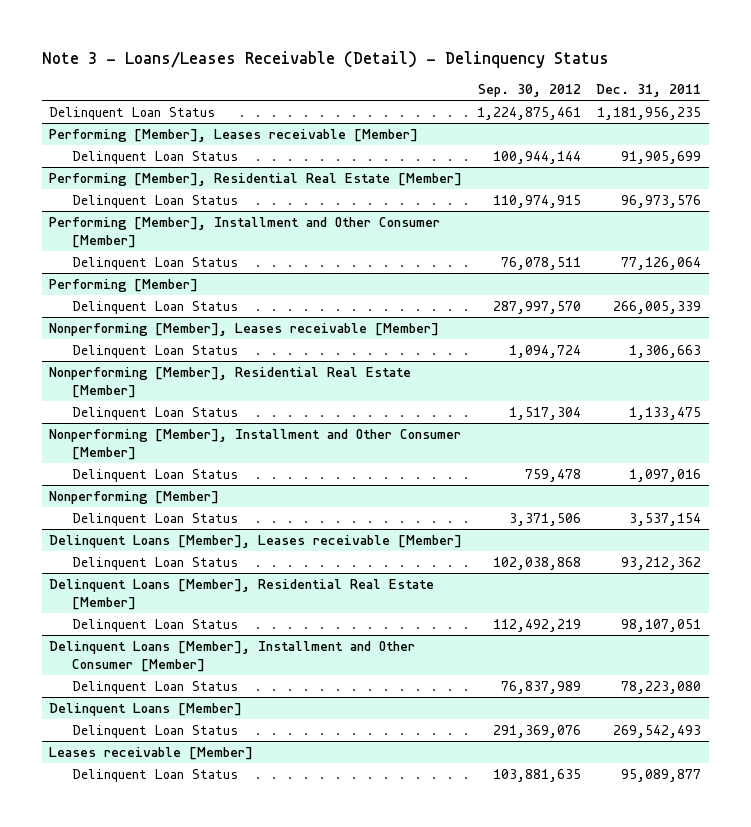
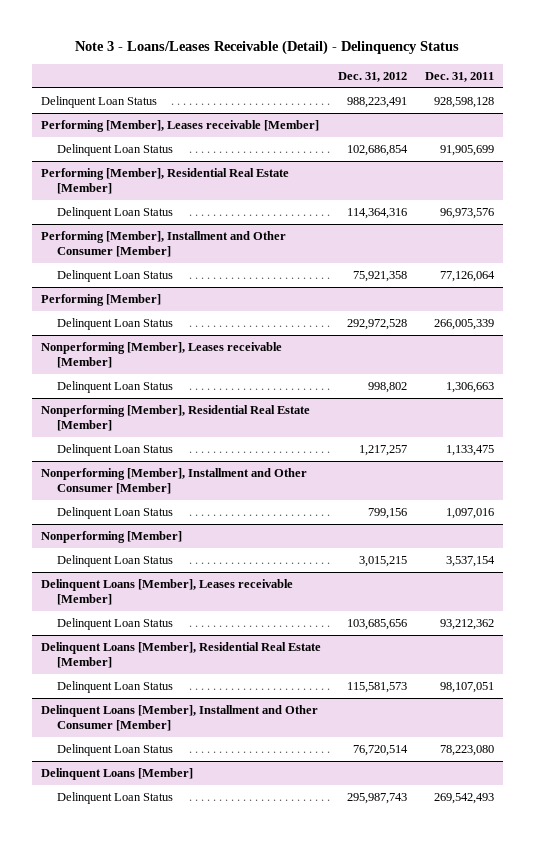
- | Sep. 30, 2012 | Dec. 31, 2011
+ | Dec. 31, 2012 | Dec. 31, 2011
- Delinquent Loan Status | 1,224,875,461 | 1,181,956,235
+ Delinquent Loan Status | 988,223,491 | 928,598,128
- Leases receivable [Member]
- Delinquent Loan Status | 103,881,635 | 95,089,877

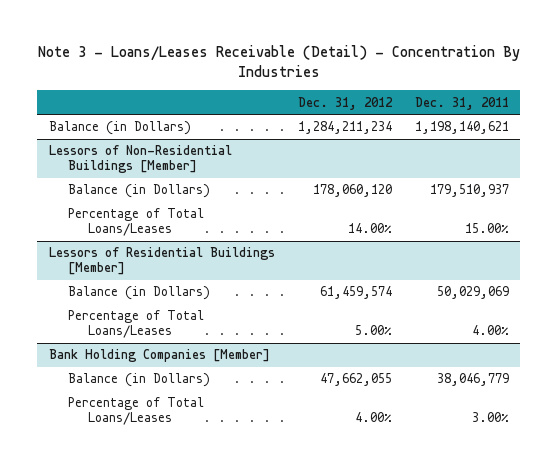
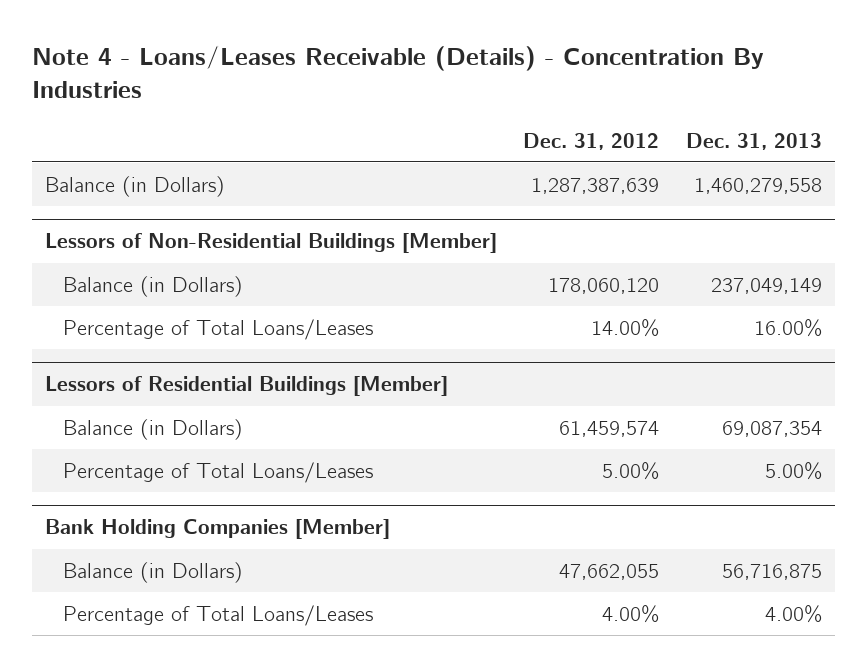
- Note 3 - Loans/Leases Receivable (Detail) - Concentration By Industries
+ Note 4 - Loans/Leases Receivable (Details) - Concentration By Industries
- | Dec. 31, 2012 | Dec. 31, 2011
+ | Dec. 31, 2012 | Dec. 31, 2013
- Balance (in Dollars) | 1,284,211,234 | 1,198,140,621
+ Balance (in Dollars) | 1,287,387,639 | 1,460,279,558

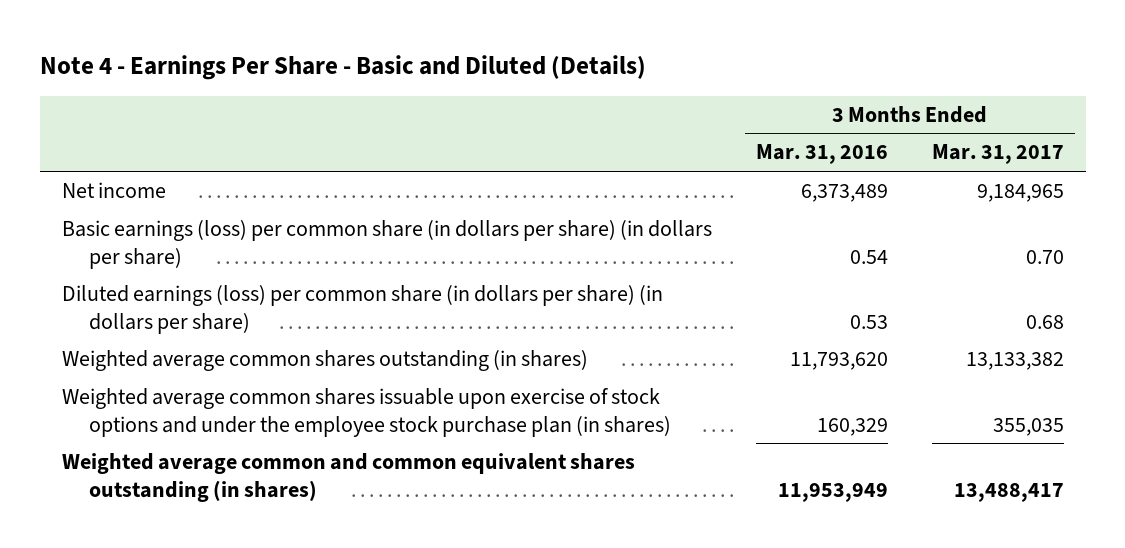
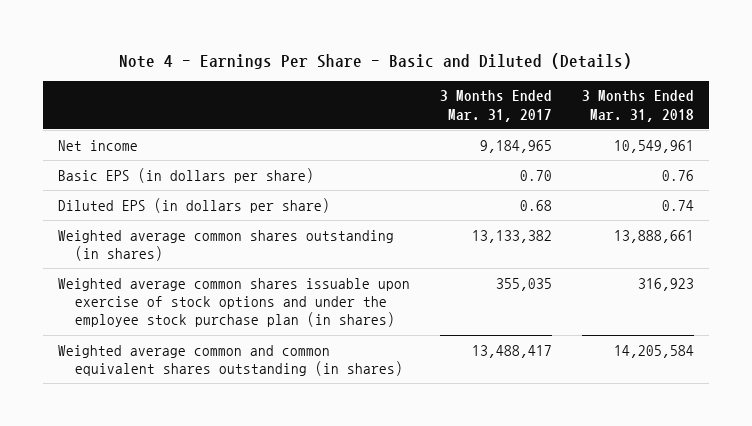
- | 3 Months Ended Mar. 31, 2016 | 3 Months Ended Mar. 31, 2017
+ | 3 Months Ended Mar. 31, 2017 | 3 Months Ended Mar. 31, 2018
- Basic earnings (loss) per common share (in dollars per share) (in dollars per share) | 0.54 | 0.70
- Diluted earnings (loss) per common share (in dollars per share) (in dollars per share) | 0.53 | 0.68
+ Basic EPS (in dollars per share) | 0.70 | 0.76
+ Diluted EPS (in dollars per share) | 0.68 | 0.74

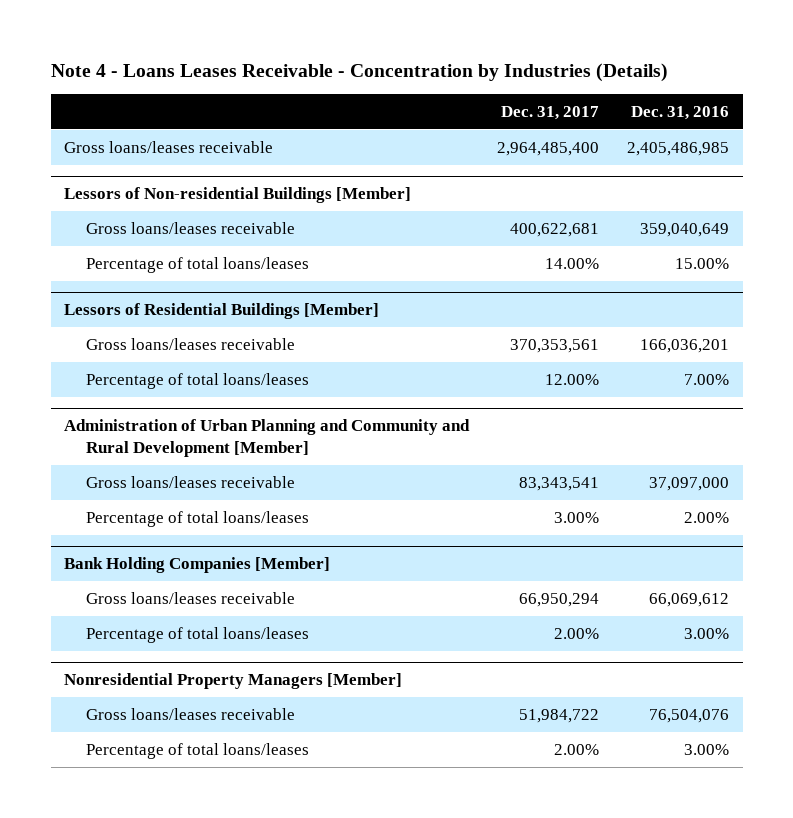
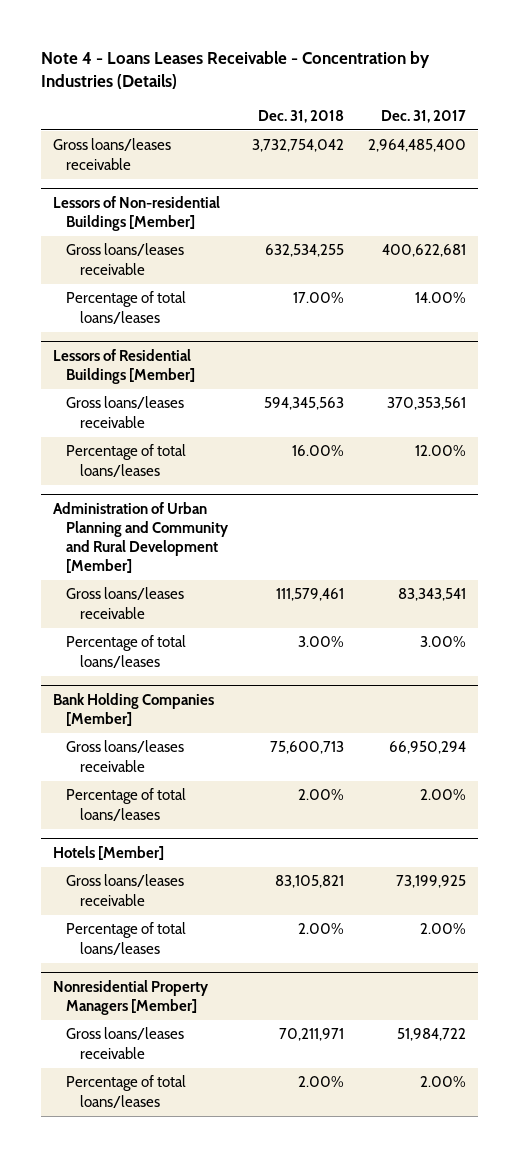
- | Dec. 31, 2017 | Dec. 31, 2016
+ | Dec. 31, 2018 | Dec. 31, 2017
+ Hotels [Member]
+ Gross loans/leases receivable | 83,105,821 | 73,199,925
+ Percentage of total loans/leases | 2.00% | 2.00%

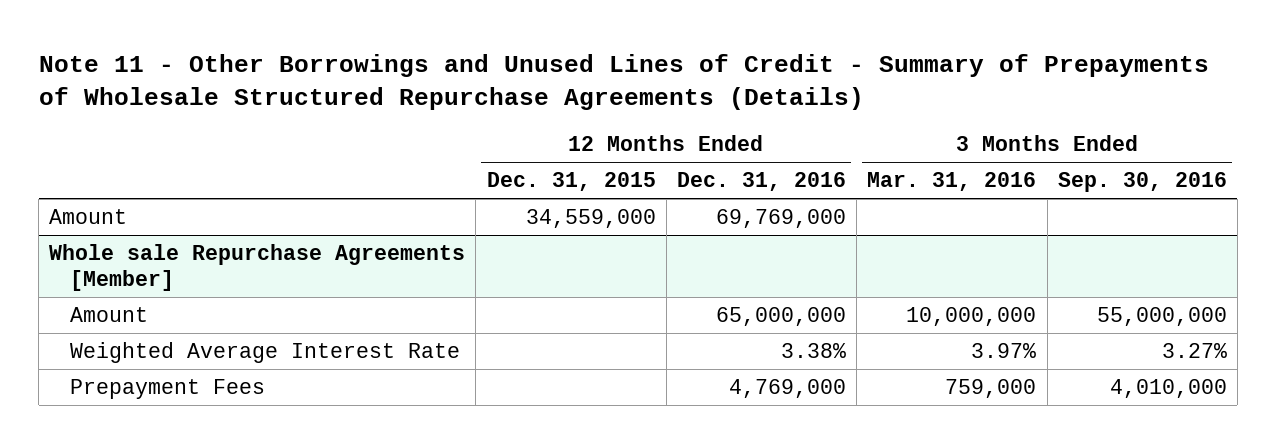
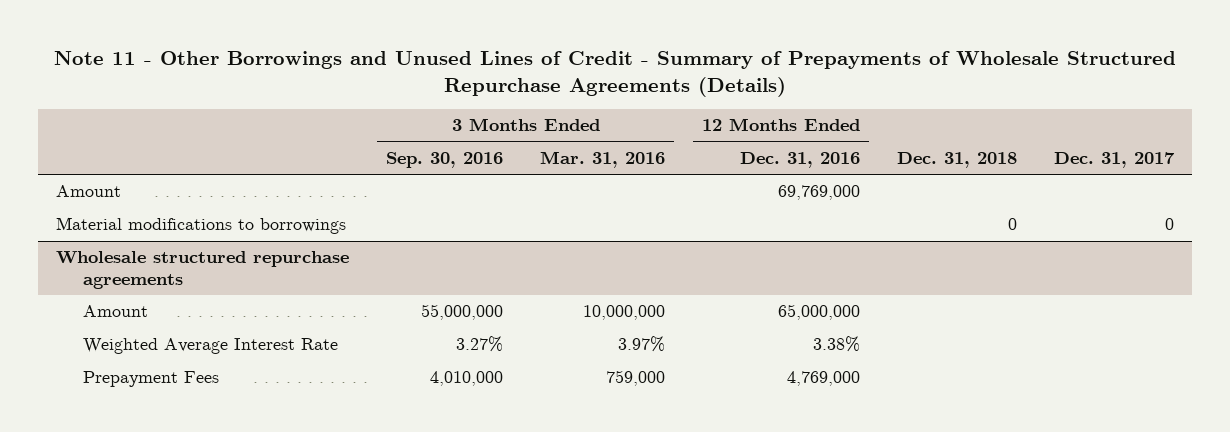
- | 12 Months Ended Dec. 31, 2015 | 12 Months Ended Dec. 31, 2016 | 3 Months Ended Mar. 31, 2016 | 3 Months Ended Sep. 30, 2016
+ | 3 Months Ended Sep. 30, 2016 | 3 Months Ended Mar. 31, 2016 | 12 Months Ended Dec. 31, 2016 | Dec. 31, 2018 | Dec. 31, 2017
- Whole sale Repurchase Agreements [Member]
+ Material modifications to borrowings | | | | 0 | 0
+ Wholesale structured repurchase agreements

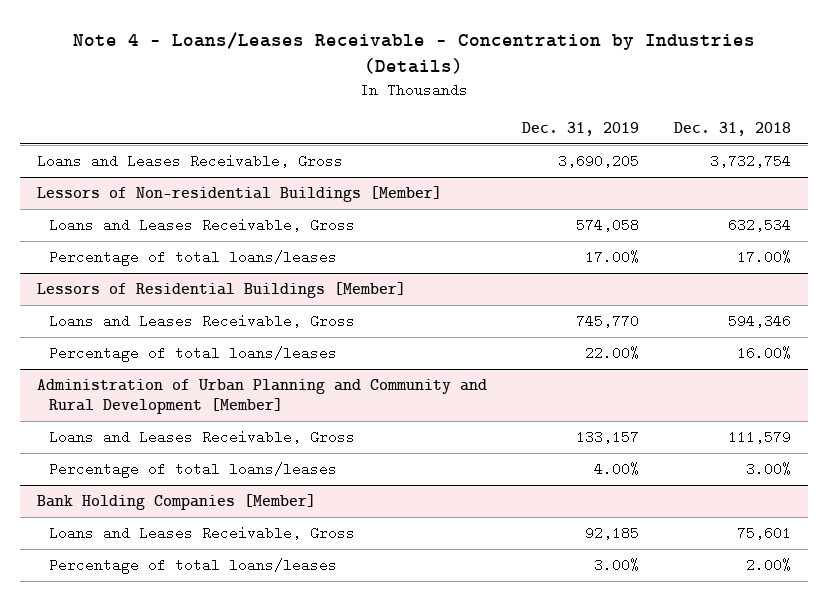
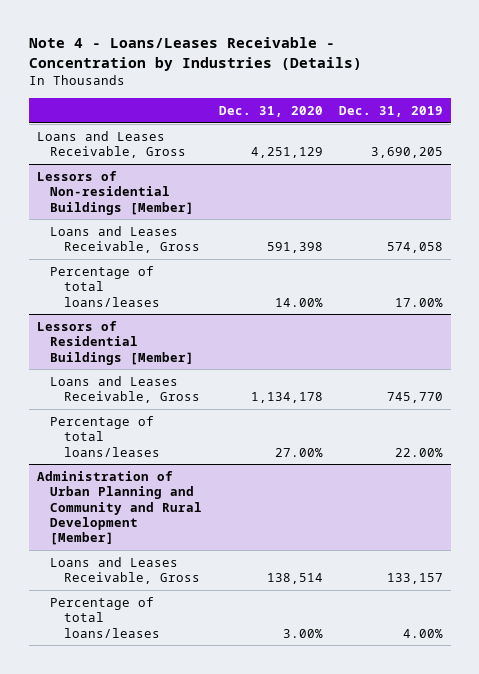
- | Dec. 31, 2019 | Dec. 31, 2018
+ | Dec. 31, 2020 | Dec. 31, 2019
- Bank Holding Companies [Member]
- Loans and Leases Receivable, Gross | 92,185 | 75,601
- Percentage of total loans/leases | 3.00% | 2.00%

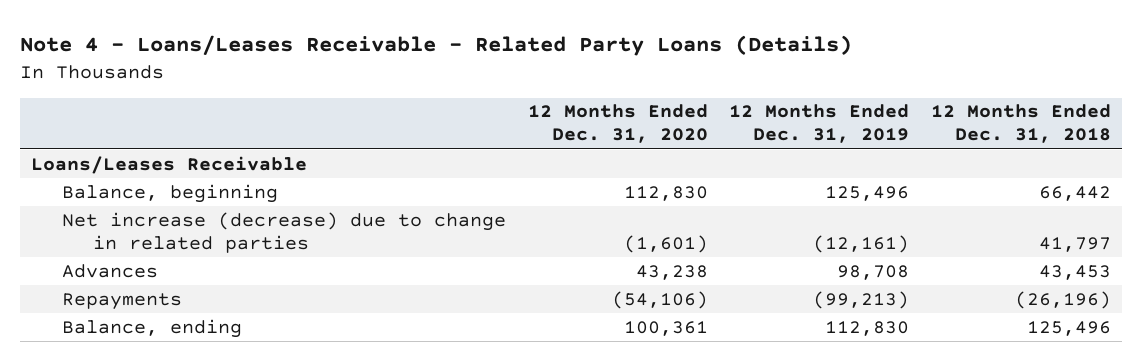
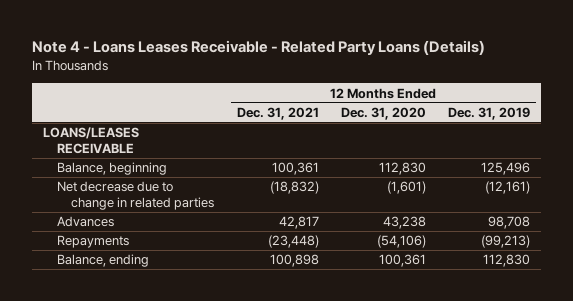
- Note 4 - Loans/Leases Receivable - Related Party Loans (Details)
+ Note 4 - Loans Leases Receivable - Related Party Loans (Details)
- | 12 Months Ended Dec. 31, 2020 | 12 Months Ended Dec. 31, 2019 | 12 Months Ended Dec. 31, 2018
+ | 12 Months Ended Dec. 31, 2021 | 12 Months Ended Dec. 31, 2020 | 12 Months Ended Dec. 31, 2019
- Loans/Leases Receivable
+ LOANS/LEASES RECEIVABLE
- Net increase (decrease) due to change in related parties | (1,601) | (12,161) | 41,797
+ Net decrease due to change in related parties | (18,832) | (1,601) | (12,161)

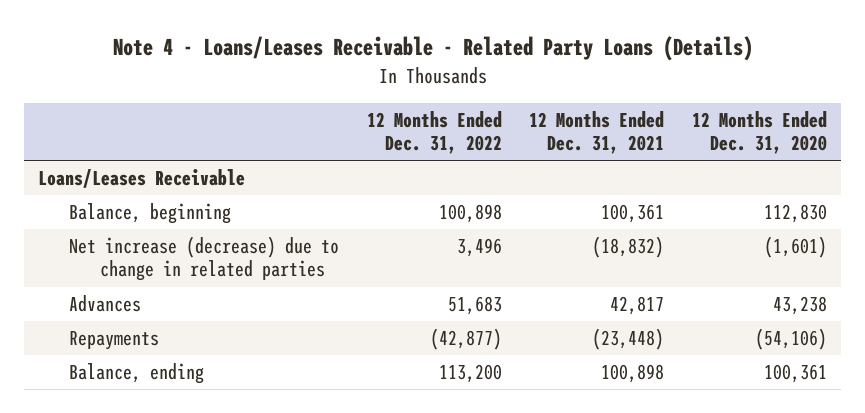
- Note 4 - Loans Leases Receivable - Related Party Loans (Details)
+ Note 4 - Loans/Leases Receivable - Related Party Loans (Details)
- | 12 Months Ended Dec. 31, 2021 | 12 Months Ended Dec. 31, 2020 | 12 Months Ended Dec. 31, 2019
+ | 12 Months Ended Dec. 31, 2022 | 12 Months Ended Dec. 31, 2021 | 12 Months Ended Dec. 31, 2020
- LOANS/LEASES RECEIVABLE
+ Loans/Leases Receivable
- Net decrease due to change in related parties | (18,832) | (1,601) | (12,161)
+ Net increase (decrease) due to change in related parties | 3,496 | (18,832) | (1,601)

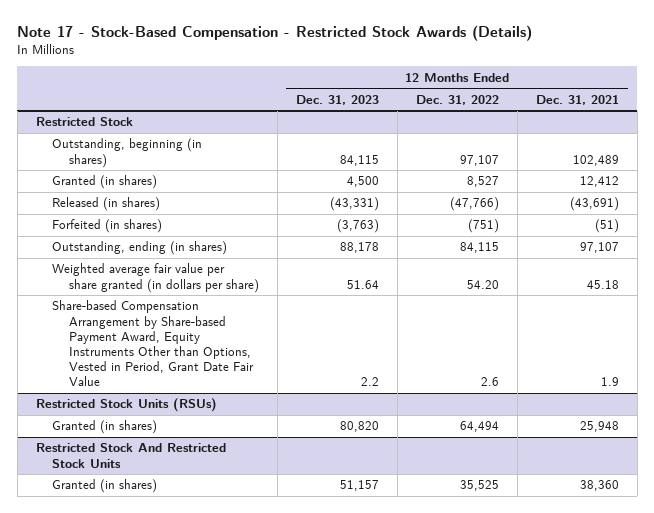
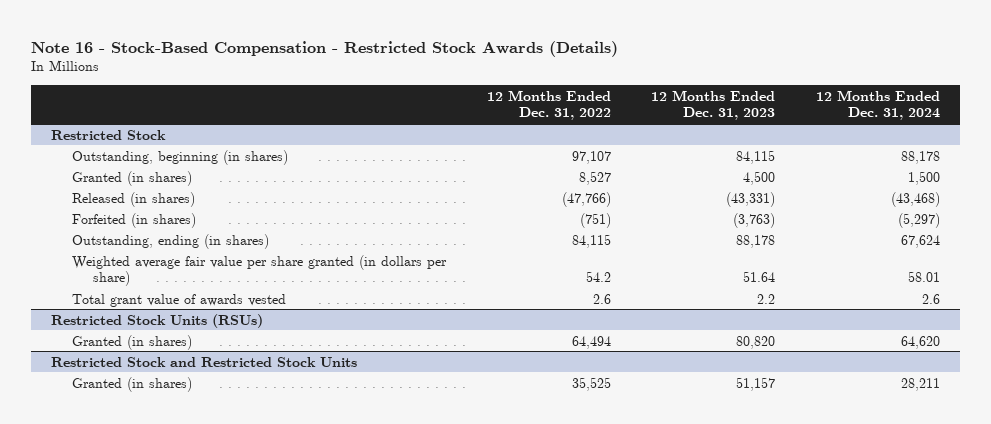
- Note 17 - Stock-Based Compensation - Restricted Stock Awards (Details)
+ Note 16 - Stock-Based Compensation - Restricted Stock Awards (Details)
- | 12 Months Ended Dec. 31, 2023 | 12 Months Ended Dec. 31, 2022 | 12 Months Ended Dec. 31, 2021
+ | 12 Months Ended Dec. 31, 2022 | 12 Months Ended Dec. 31, 2023 | 12 Months Ended Dec. 31, 2024
@ Restricted Stock
- Weighted average fair value per share granted (in dollars per share) | 51.64 | 54.20 | 45.18
- Share-based Compensation Arrangement by Share-based Payment Award, Equity Instruments Other than Options, Vested in Period, Grant Date Fair Value | 2.2 | 2.6 | 1.9
+ Weighted average fair value per share granted (in dollars per share) | 54.2 | 51.64 | 58.01
+ Total grant value of awards vested | 2.6 | 2.2 | 2.6
- Restricted Stock And Restricted Stock Units
+ Restricted Stock and Restricted Stock Units

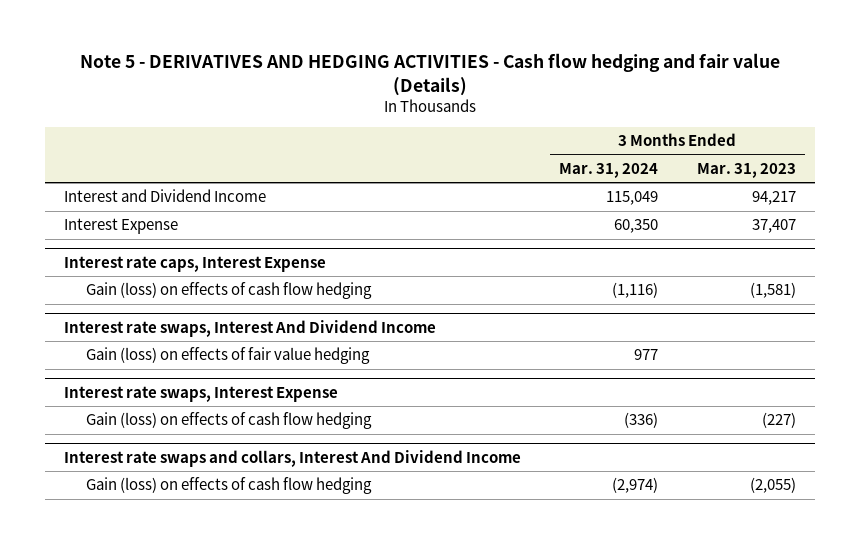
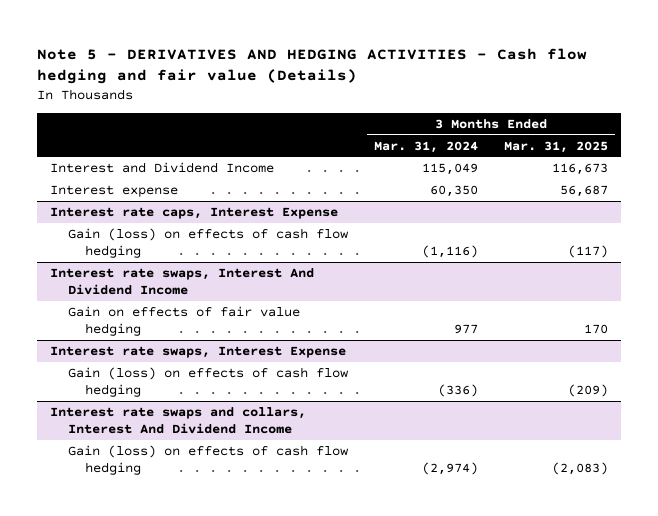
- | 3 Months Ended Mar. 31, 2024 | 3 Months Ended Mar. 31, 2023
+ | 3 Months Ended Mar. 31, 2024 | 3 Months Ended Mar. 31, 2025
- Interest Expense | 60,350 | 37,407
+ Interest expense | 60,350 | 56,687
@ Interest rate swaps, Interest And Dividend Income
- Gain (loss) on effects of fair value hedging | 977 |
+ Gain on effects of fair value hedging | 977 | 170

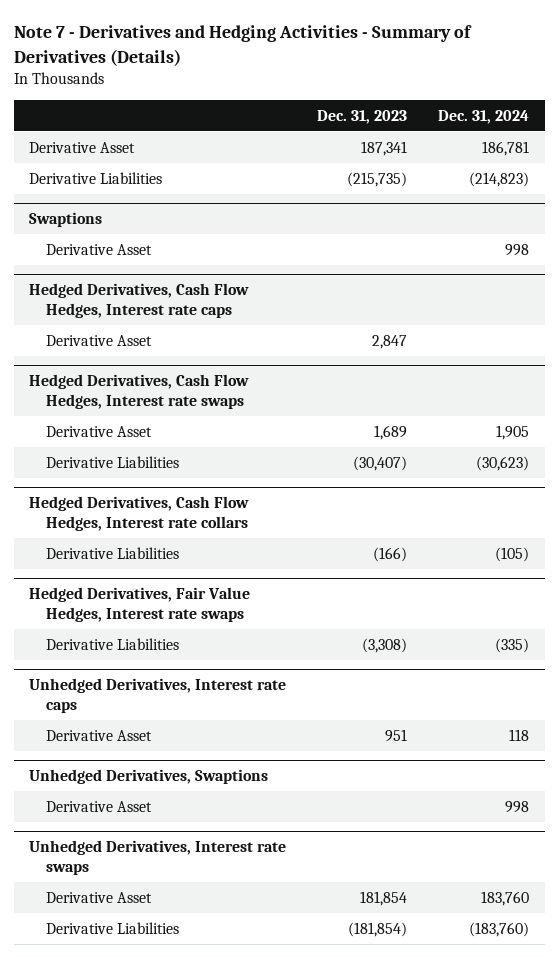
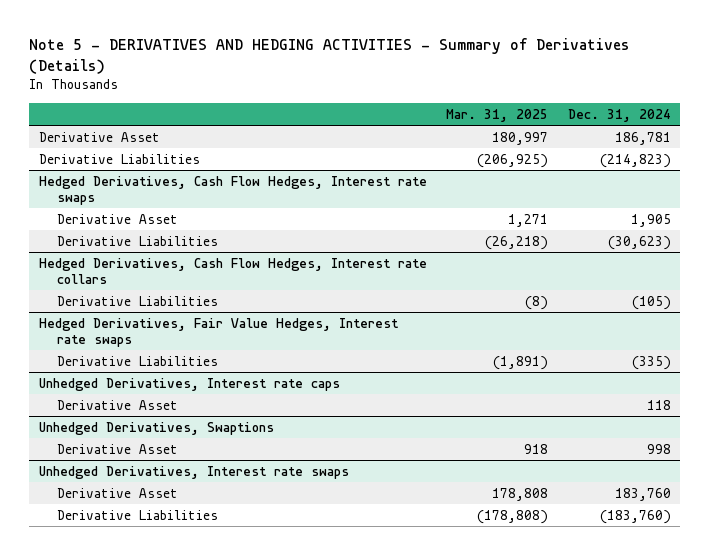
- Note 7 - Derivatives and Hedging Activities - Summary of Derivatives (Details)
+ Note 5 - DERIVATIVES AND HEDGING ACTIVITIES - Summary of Derivatives (Details)
- | Dec. 31, 2023 | Dec. 31, 2024
+ | Mar. 31, 2025 | Dec. 31, 2024
- Swaptions
- Derivative Asset | | 998
- Hedged Derivatives, Cash Flow Hedges, Interest rate caps
- Derivative Asset | 2,847 |

